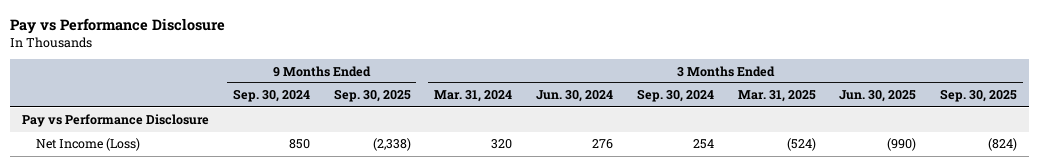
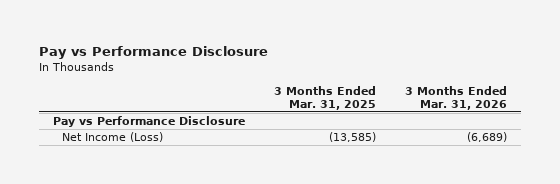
- | 9 Months Ended Sep. 30, 2024 | 9 Months Ended Sep. 30, 2025 | 3 Months Ended Mar. 31, 2024 | 3 Months Ended Jun. 30, 2024 | 3 Months Ended Sep. 30, 2024 | 3 Months Ended Mar. 31, 2025 | 3 Months Ended Jun. 30, 2025 | 3 Months Ended Sep. 30, 2025
+ | 3 Months Ended Mar. 31, 2025 | 3 Months Ended Mar. 31, 2026
- Net Income (Loss) | 850 | (2,338) | 320 | 276 | 254 | (524) | (990) | (824)
+ Net Income (Loss) | (13,585) | (6,689)

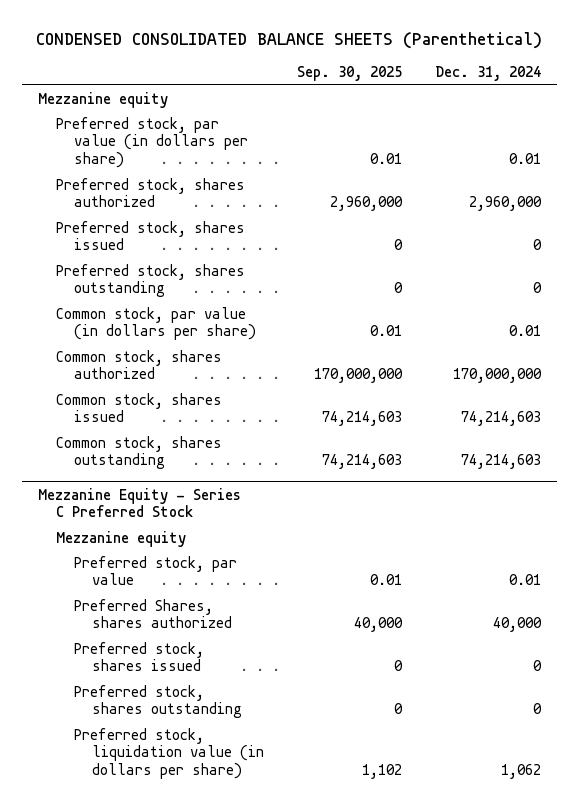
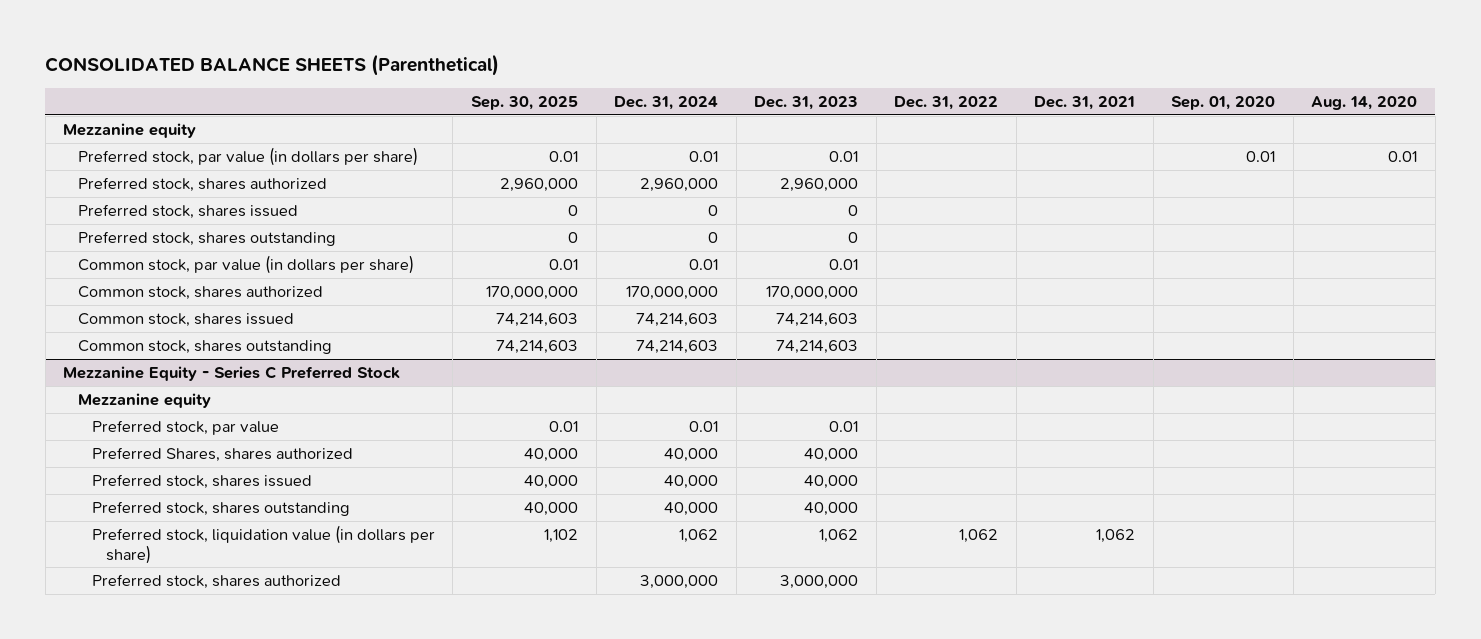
- CONDENSED CONSOLIDATED BALANCE SHEETS (Parenthetical)
+ CONSOLIDATED BALANCE SHEETS (Parenthetical)
- | Sep. 30, 2025 | Dec. 31, 2024
+ | Sep. 30, 2025 | Dec. 31, 2024 | Dec. 31, 2023 | Dec. 31, 2022 | Dec. 31, 2021 | Sep. 01, 2020 | Aug. 14, 2020
@ Mezzanine Equity - Series C Preferred Stock
- Preferred stock, shares issued | 0 | 0
- Preferred stock, shares outstanding | 0 | 0
+ Preferred stock, shares issued | 40,000 | 40,000 | 40,000 | | | |
+ Preferred stock, shares outstanding | 40,000 | 40,000 | 40,000 | | | |
+ Preferred stock, shares authorized | | 3,000,000 | 3,000,000 | | | |

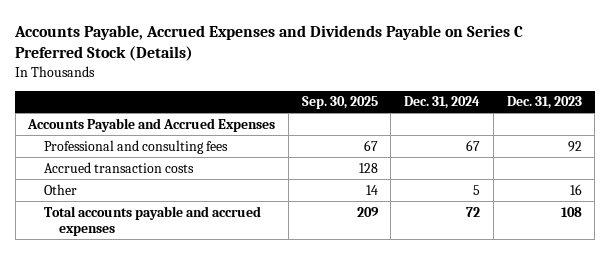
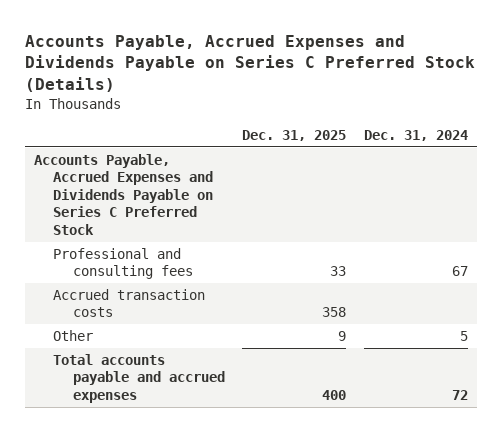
- | Sep. 30, 2025 | Dec. 31, 2024 | Dec. 31, 2023
+ | Dec. 31, 2025 | Dec. 31, 2024
- Accounts Payable and Accrued Expenses
+ Accounts Payable, Accrued Expenses and Dividends Payable on Series C Preferred Stock

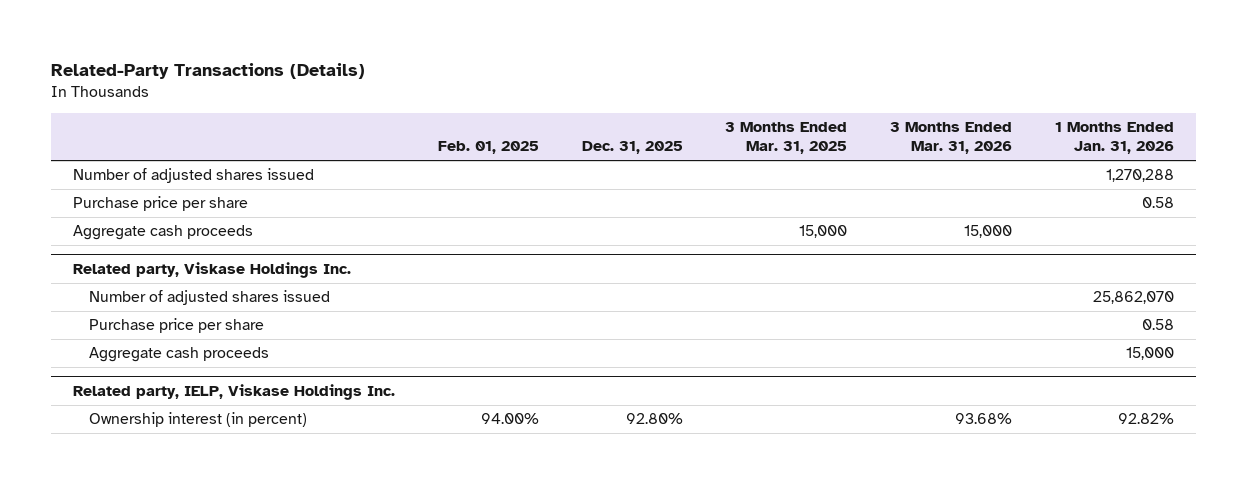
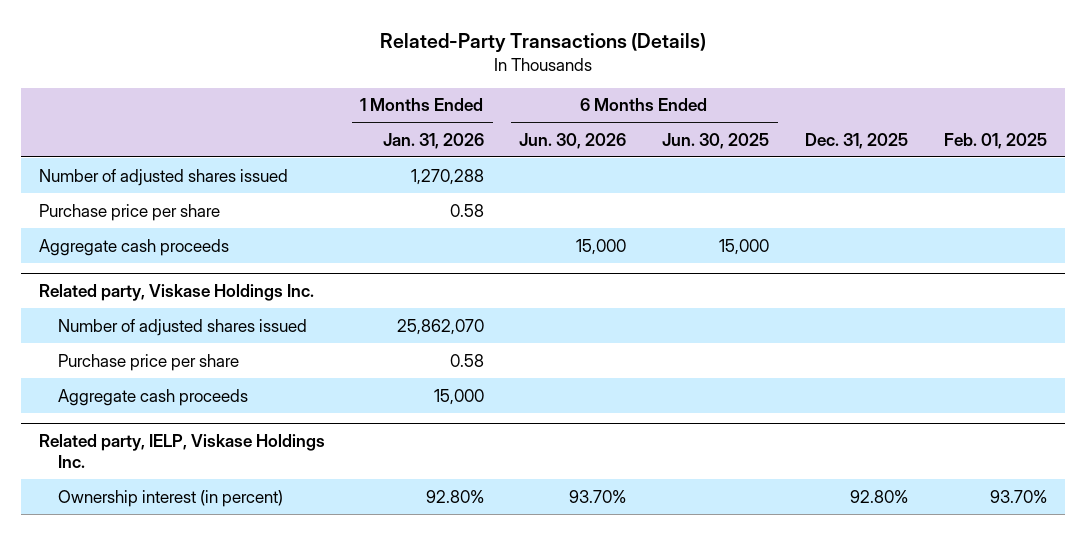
- | Feb. 01, 2025 | Dec. 31, 2025 | 3 Months Ended Mar. 31, 2025 | 3 Months Ended Mar. 31, 2026 | 1 Months Ended Jan. 31, 2026
+ | 1 Months Ended Jan. 31, 2026 | 6 Months Ended Jun. 30, 2026 | 6 Months Ended Jun. 30, 2025 | Dec. 31, 2025 | Feb. 01, 2025
@ Related party, IELP, Viskase Holdings Inc.
- Ownership interest (in percent) | 94.00% | 92.80% | | 93.68% | 92.82%
+ Ownership interest (in percent) | 92.80% | 93.70% | | 92.80% | 93.70%

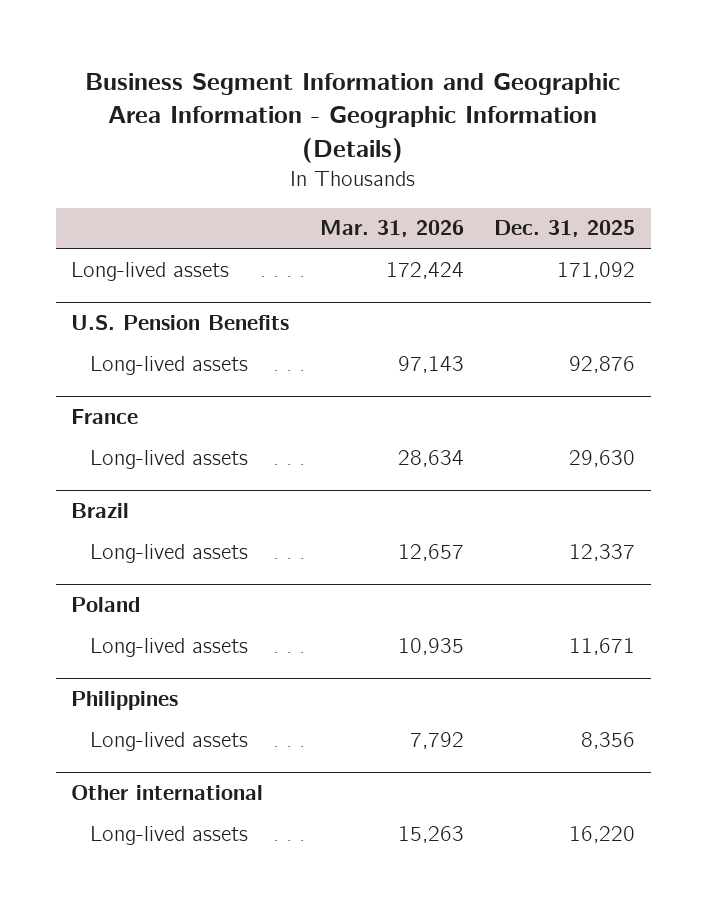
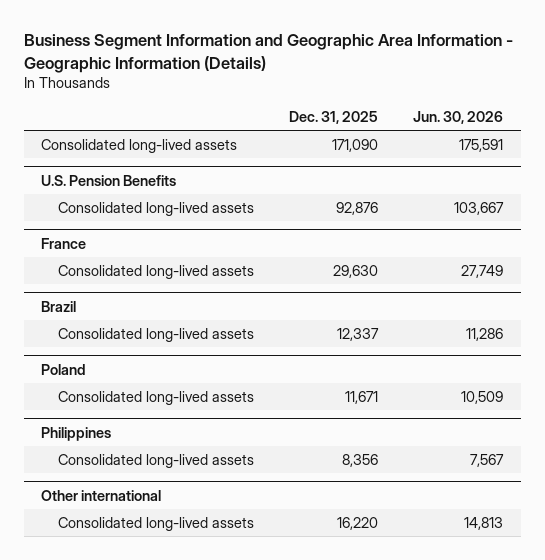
- | Mar. 31, 2026 | Dec. 31, 2025
+ | Dec. 31, 2025 | Jun. 30, 2026
- Long-lived assets | 172,424 | 171,092
+ Consolidated long-lived assets | 171,090 | 175,591
@ U.S. Pension Benefits
- Long-lived assets | 97,143 | 92,876
+ Consolidated long-lived assets | 92,876 | 103,667
@ France
- Long-lived assets | 28,634 | 29,630
+ Consolidated long-lived assets | 29,630 | 27,749
@ Brazil
- Long-lived assets | 12,657 | 12,337
+ Consolidated long-lived assets | 12,337 | 11,286
@ Poland
- Long-lived assets | 10,935 | 11,671
+ Consolidated long-lived assets | 11,671 | 10,509
@ Philippines
- Long-lived assets | 7,792 | 8,356
+ Consolidated long-lived assets | 8,356 | 7,567
@ Other international
- Long-lived assets | 15,263 | 16,220
+ Consolidated long-lived assets | 16,220 | 14,813

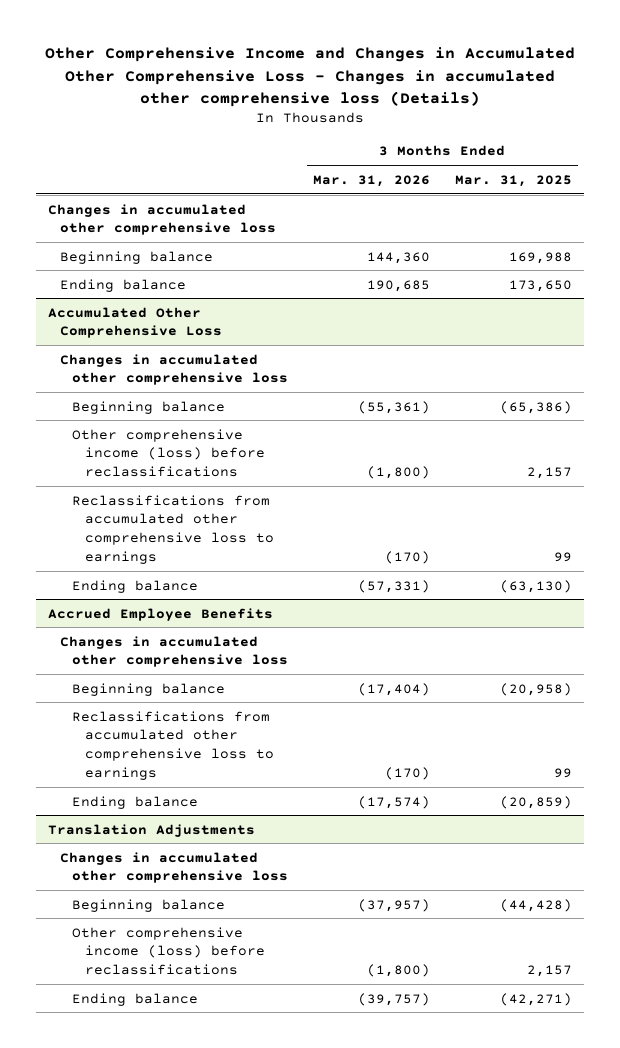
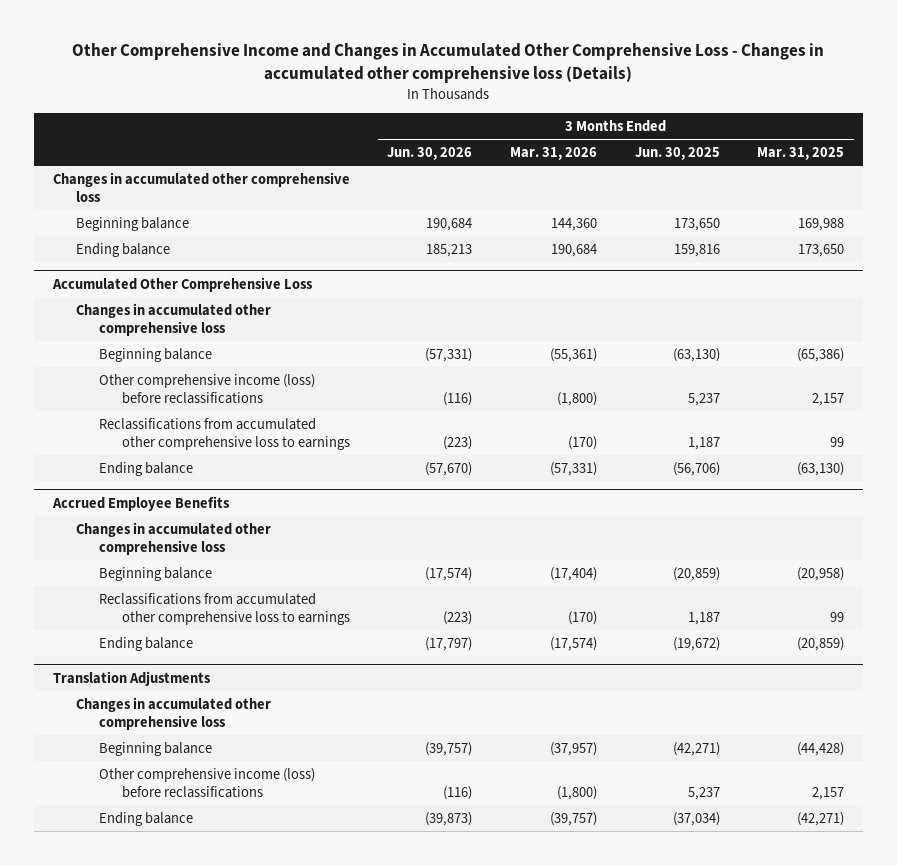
- | 3 Months Ended Mar. 31, 2026 | 3 Months Ended Mar. 31, 2025
+ | 3 Months Ended Jun. 30, 2026 | 3 Months Ended Mar. 31, 2026 | 3 Months Ended Jun. 30, 2025 | 3 Months Ended Mar. 31, 2025
- Ending balance | 190,685 | 173,650
+ Ending balance | 185,213 | 190,684 | 159,816 | 173,650

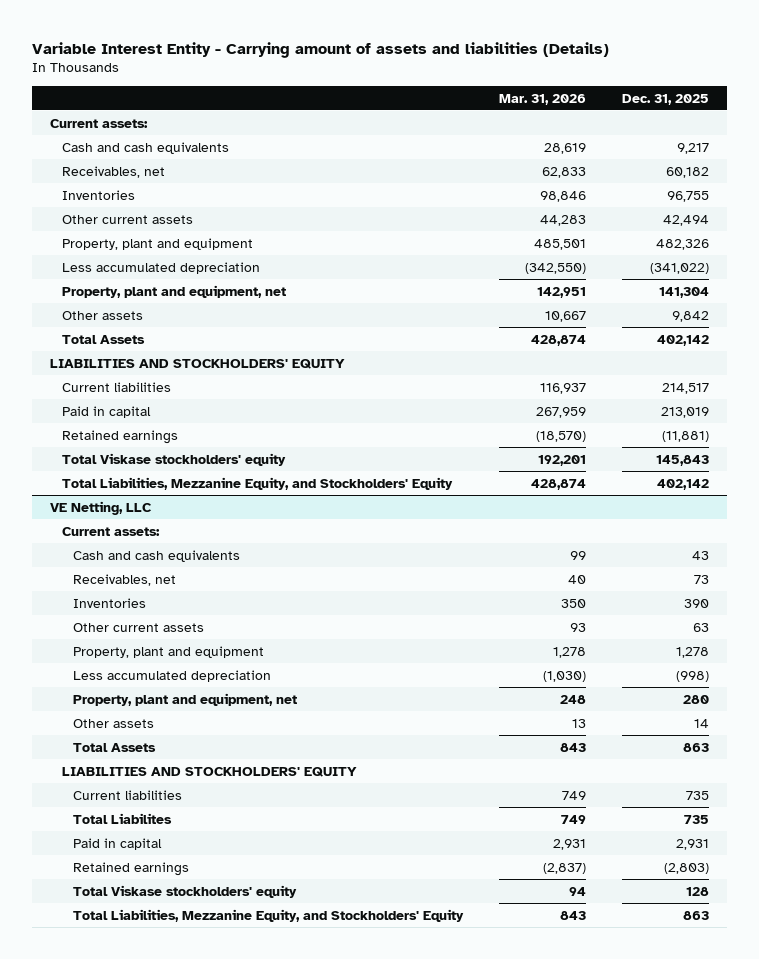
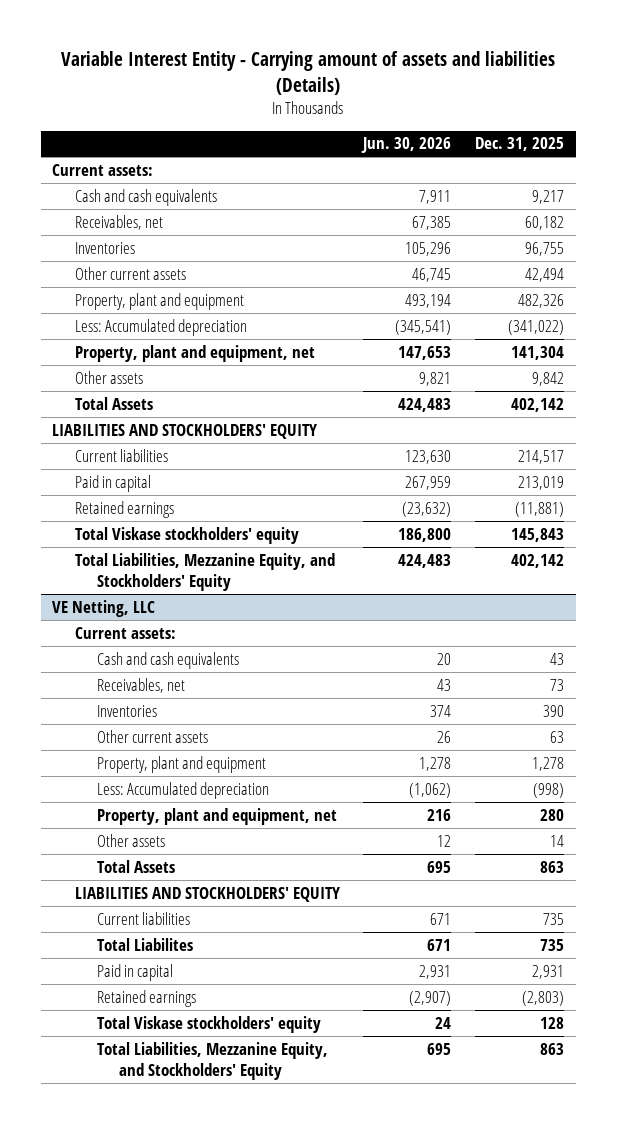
- | Mar. 31, 2026 | Dec. 31, 2025
+ | Jun. 30, 2026 | Dec. 31, 2025
- Less accumulated depreciation | (342,550) | (341,022)
+ Less: Accumulated depreciation | (345,541) | (341,022)
@ VE Netting, LLC
- Less accumulated depreciation | (1,030) | (998)
+ Less: Accumulated depreciation | (1,062) | (998)

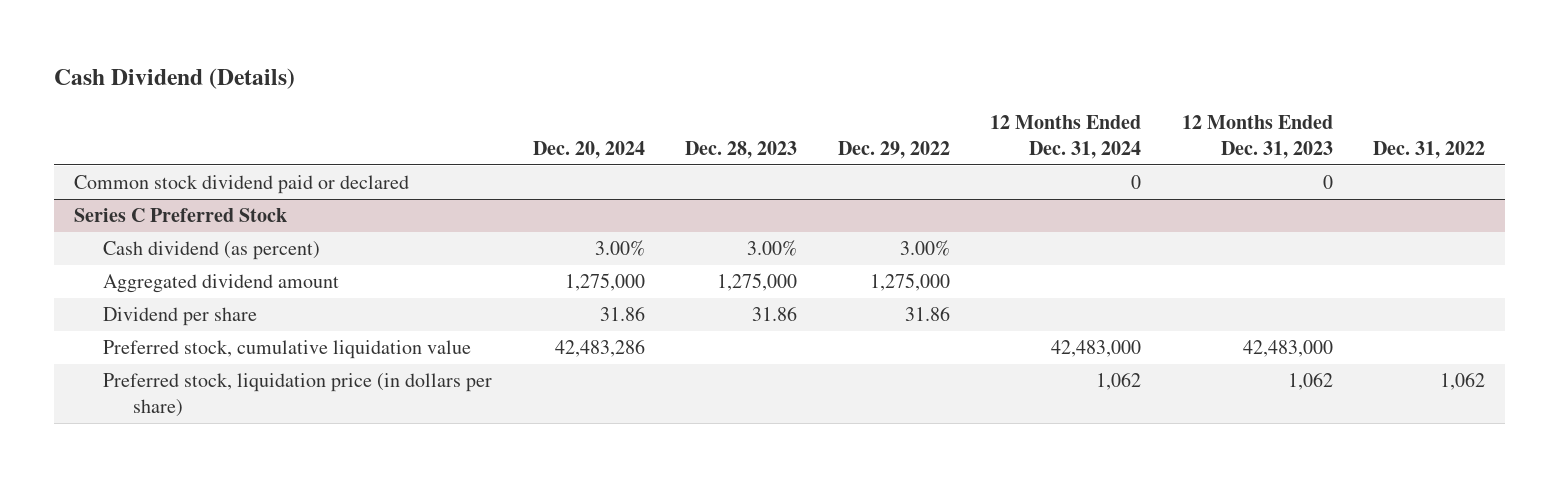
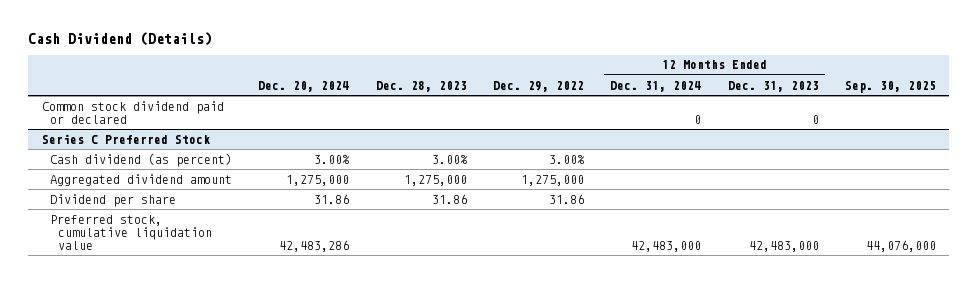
- | Dec. 20, 2024 | Dec. 28, 2023 | Dec. 29, 2022 | 12 Months Ended Dec. 31, 2024 | 12 Months Ended Dec. 31, 2023 | Dec. 31, 2022
+ | Dec. 20, 2024 | Dec. 28, 2023 | Dec. 29, 2022 | 12 Months Ended Dec. 31, 2024 | 12 Months Ended Dec. 31, 2023 | Sep. 30, 2025
@ Series C Preferred Stock
- Preferred stock, liquidation price (in dollars per share) | | | | 1,062 | 1,062 | 1,062

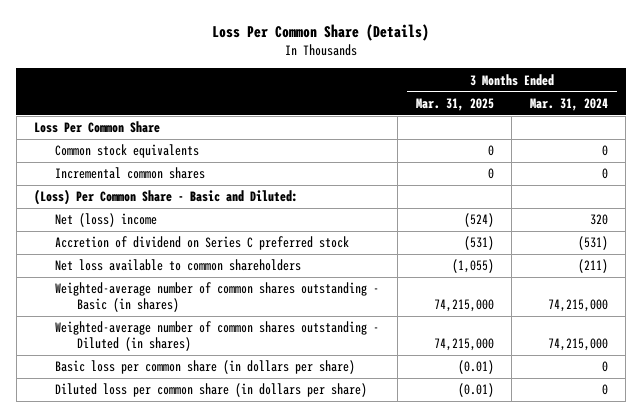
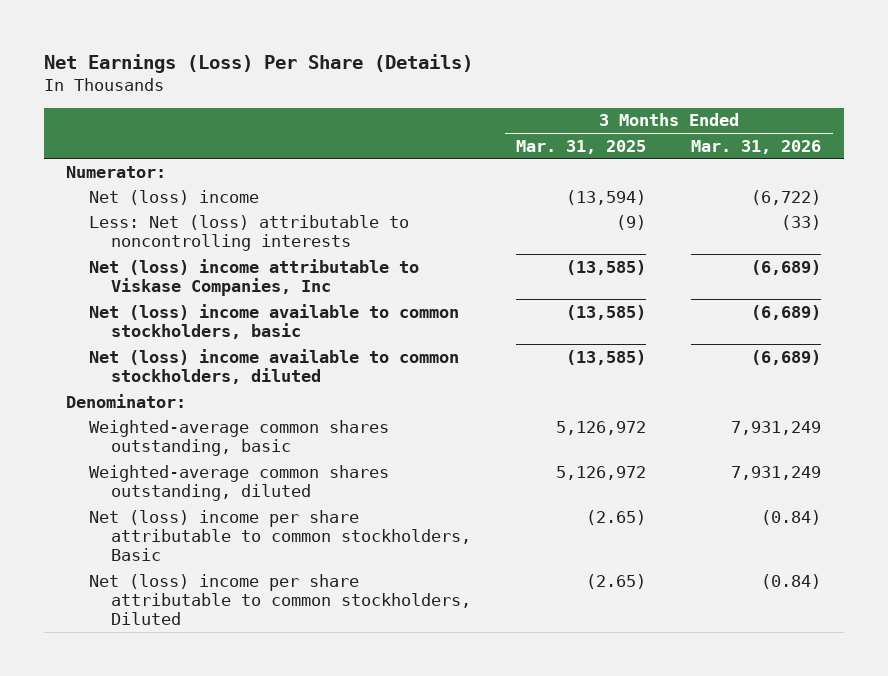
- Loss Per Common Share (Details)
+ Net Earnings (Loss) Per Share (Details)
- | 3 Months Ended Mar. 31, 2025 | 3 Months Ended Mar. 31, 2024
+ | 3 Months Ended Mar. 31, 2025 | 3 Months Ended Mar. 31, 2026
- Loss Per Common Share
- Common stock equivalents | 0 | 0
- Incremental common shares | 0 | 0
- (Loss) Per Common Share - Basic and Diluted:
- Net (loss) income | (524) | 320
- Accretion of dividend on Series C preferred stock | (531) | (531)
- Net loss available to common shareholders | (1,055) | (211)
- Weighted-average number of common shares outstanding - Basic (in shares) | 74,215,000 | 74,215,000
- Weighted-average number of common shares outstanding - Diluted (in shares) | 74,215,000 | 74,215,000
- Basic loss per common share (in dollars per share) | (0.01) | 0
- Diluted loss per common share (in dollars per share) | (0.01) | 0
+ Numerator:
+ Net (loss) income | (13,594) | (6,722)
+ Less: Net (loss) attributable to noncontrolling interests | (9) | (33)
+ Net (loss) income attributable to Viskase Companies, Inc | (13,585) | (6,689)
+ Net (loss) income available to common stockholders, basic | (13,585) | (6,689)
+ Net (loss) income available to common stockholders, diluted | (13,585) | (6,689)
+ Denominator:
+ Weighted-average common shares outstanding, basic | 5,126,972 | 7,931,249
+ Weighted-average common shares outstanding, diluted | 5,126,972 | 7,931,249
+ Net (loss) income per share attributable to common stockholders, Basic | (2.65) | (0.84)
+ Net (loss) income per share attributable to common stockholders, Diluted | (2.65) | (0.84)

